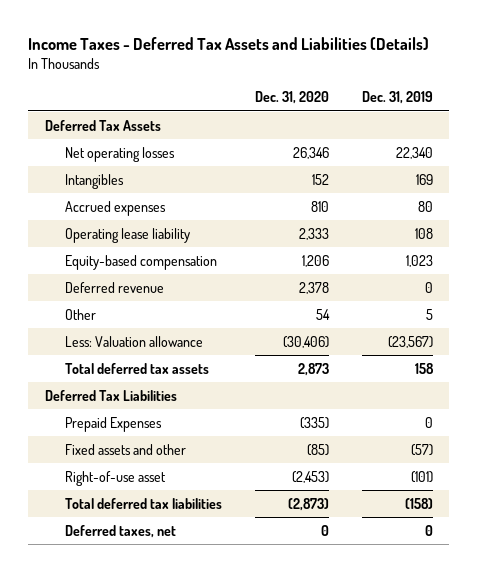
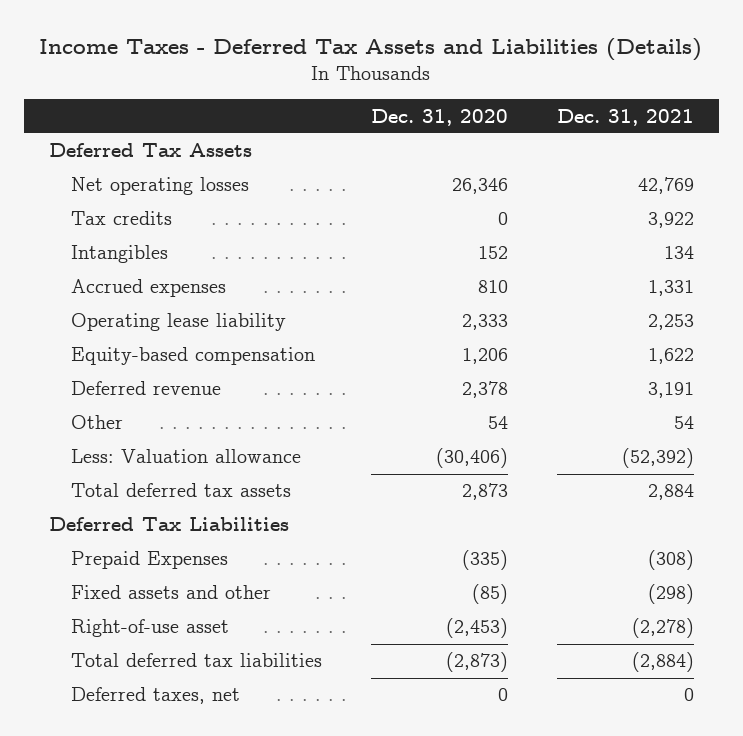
- | Dec. 31, 2020 | Dec. 31, 2019
+ | Dec. 31, 2020 | Dec. 31, 2021
+ Tax credits | 0 | 3,922

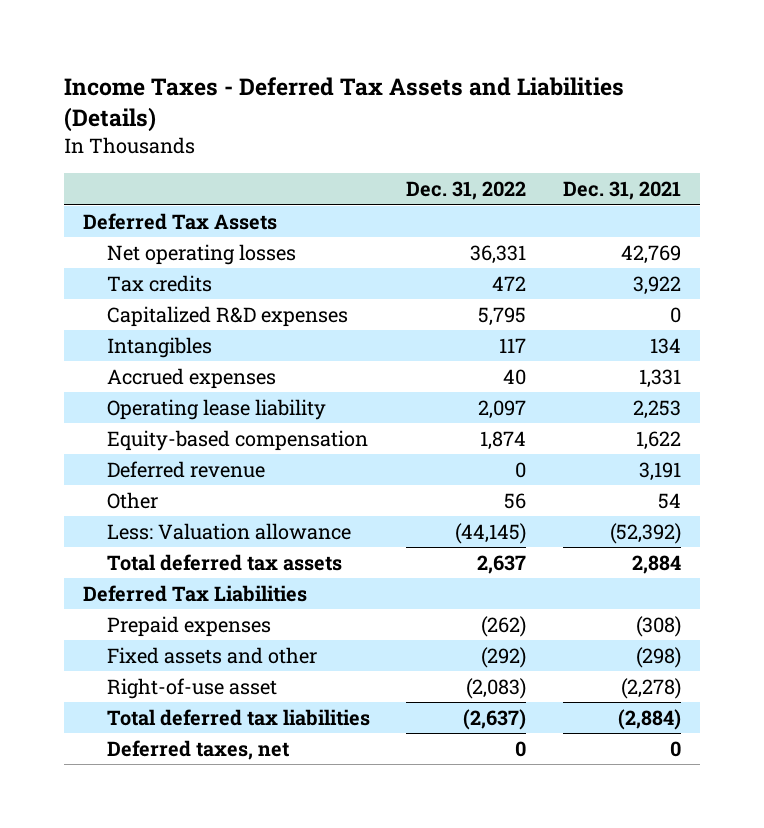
- | Dec. 31, 2020 | Dec. 31, 2021
+ | Dec. 31, 2022 | Dec. 31, 2021
+ Capitalized R&D expenses | 5,795 | 0
- Prepaid Expenses | (335) | (308)
+ Prepaid expenses | (262) | (308)

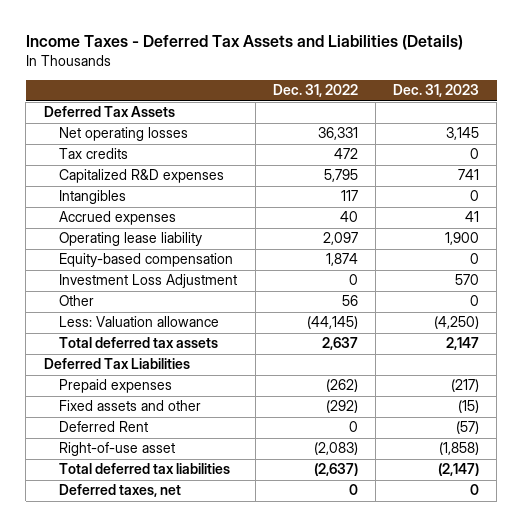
- | Dec. 31, 2022 | Dec. 31, 2021
+ | Dec. 31, 2022 | Dec. 31, 2023
- Deferred revenue | 0 | 3,191
+ Investment Loss Adjustment | 0 | 570
+ Deferred Rent | 0 | (57)

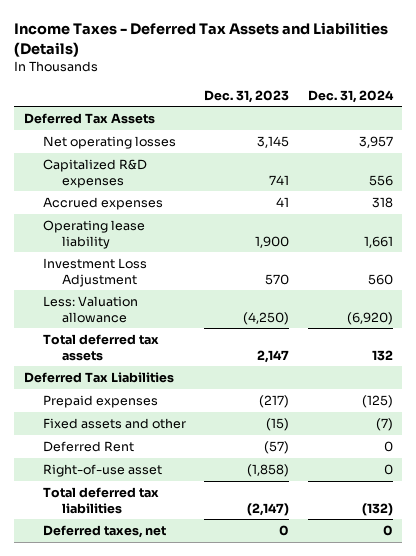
- | Dec. 31, 2022 | Dec. 31, 2023
+ | Dec. 31, 2023 | Dec. 31, 2024
- Tax credits | 472 | 0
- Intangibles | 117 | 0
- Equity-based compensation | 1,874 | 0
- Other | 56 | 0

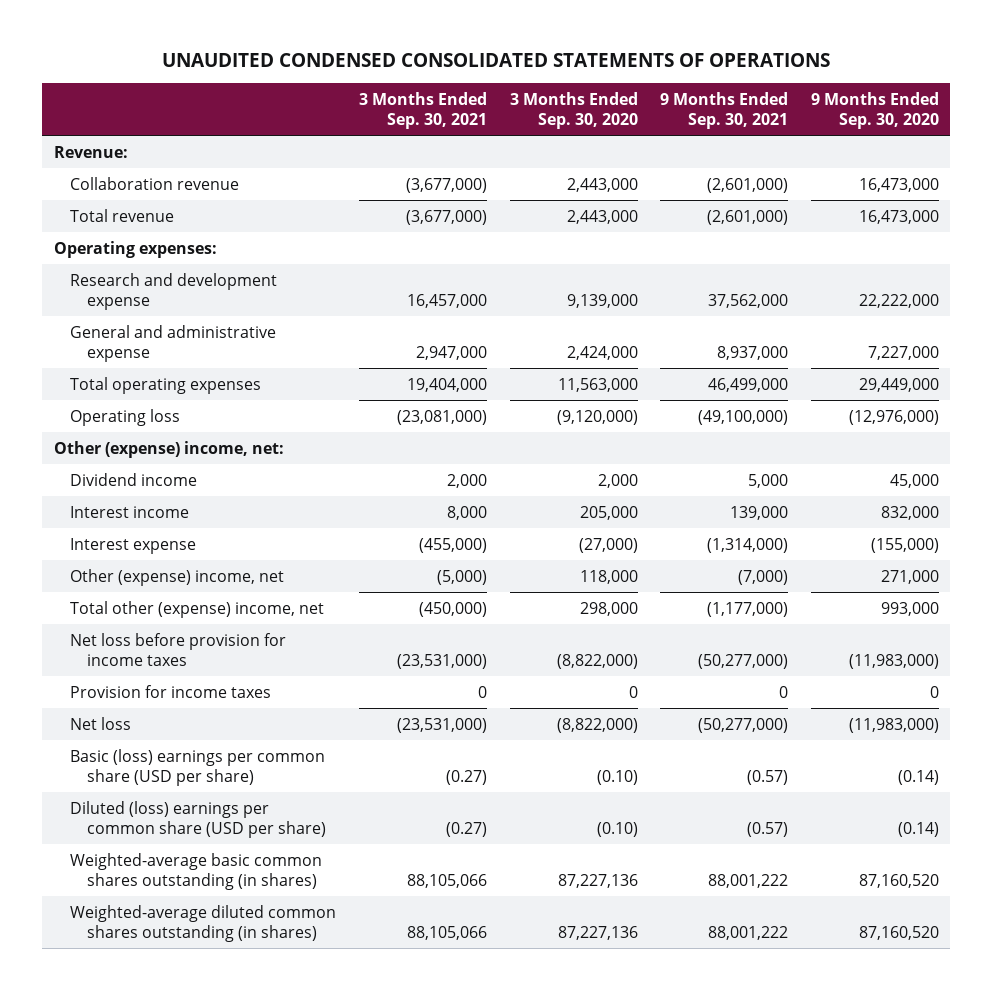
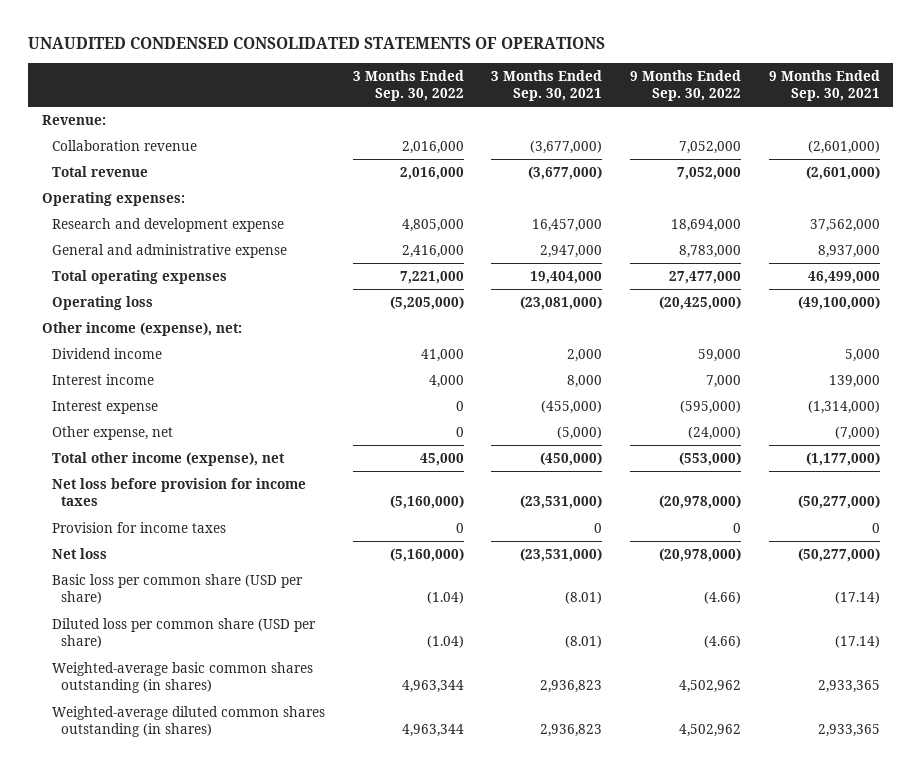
- | 3 Months Ended Sep. 30, 2021 | 3 Months Ended Sep. 30, 2020 | 9 Months Ended Sep. 30, 2021 | 9 Months Ended Sep. 30, 2020
+ | 3 Months Ended Sep. 30, 2022 | 3 Months Ended Sep. 30, 2021 | 9 Months Ended Sep. 30, 2022 | 9 Months Ended Sep. 30, 2021
- Other (expense) income, net:
+ Other income (expense), net:
- Other (expense) income, net | (5,000) | 118,000 | (7,000) | 271,000
- Total other (expense) income, net | (450,000) | 298,000 | (1,177,000) | 993,000
+ Other expense, net | 0 | (5,000) | (24,000) | (7,000)
+ Total other income (expense), net | 45,000 | (450,000) | (553,000) | (1,177,000)
- Basic (loss) earnings per common share (USD per share) | (0.27) | (0.10) | (0.57) | (0.14)
- Diluted (loss) earnings per common share (USD per share) | (0.27) | (0.10) | (0.57) | (0.14)
- Weighted-average basic common shares outstanding (in shares) | 88,105,066 | 87,227,136 | 88,001,222 | 87,160,520
- Weighted-average diluted common shares outstanding (in shares) | 88,105,066 | 87,227,136 | 88,001,222 | 87,160,520
+ Basic loss per common share (USD per share) | (1.04) | (8.01) | (4.66) | (17.14)
+ Diluted loss per common share (USD per share) | (1.04) | (8.01) | (4.66) | (17.14)
+ Weighted-average basic common shares outstanding (in shares) | 4,963,344 | 2,936,823 | 4,502,962 | 2,933,365
+ Weighted-average diluted common shares outstanding (in shares) | 4,963,344 | 2,936,823 | 4,502,962 | 2,933,365

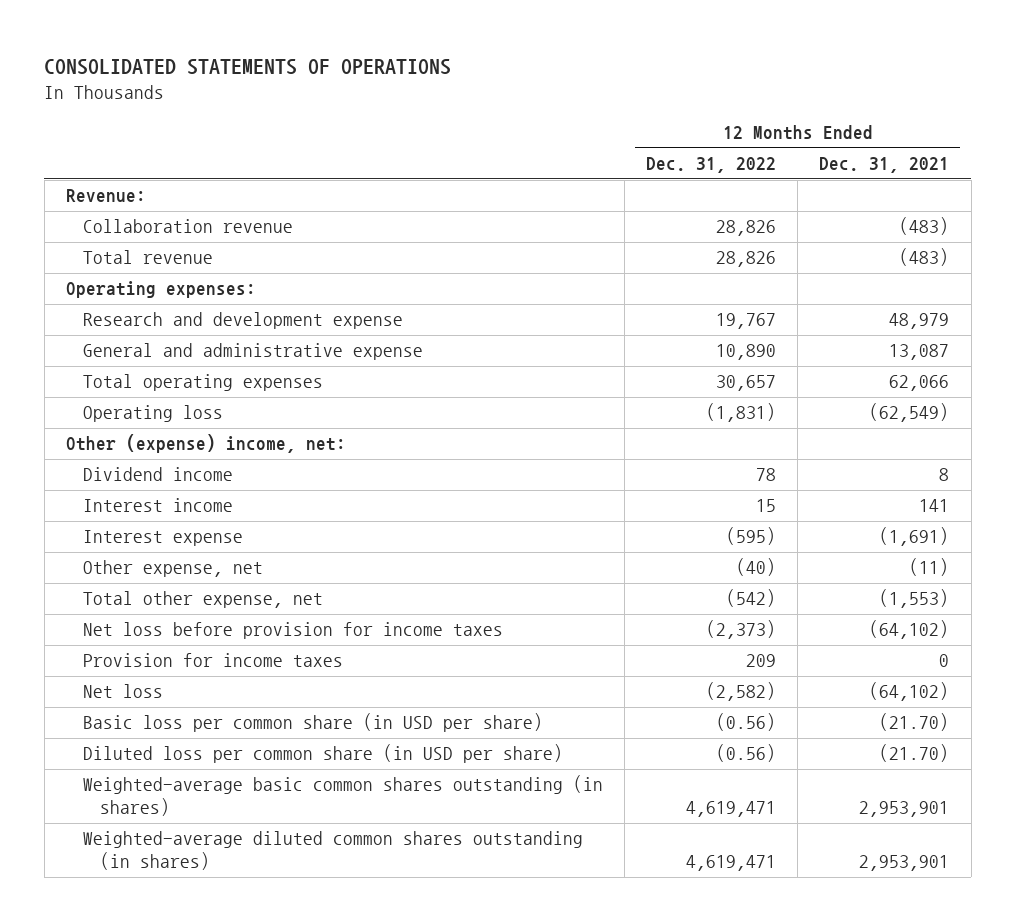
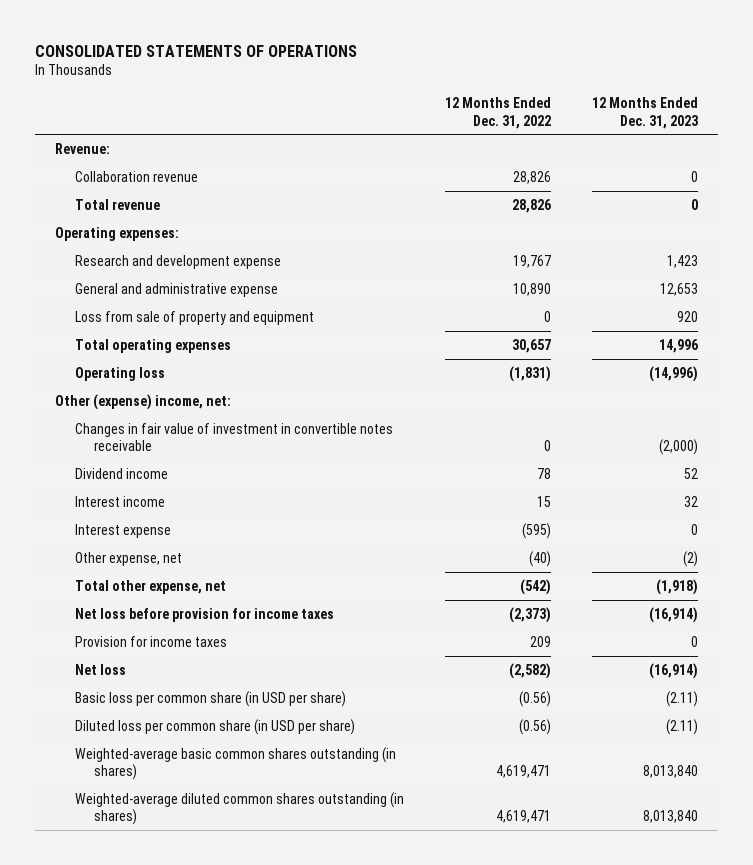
- | 12 Months Ended Dec. 31, 2022 | 12 Months Ended Dec. 31, 2021
+ | 12 Months Ended Dec. 31, 2022 | 12 Months Ended Dec. 31, 2023
+ Loss from sale of property and equipment | 0 | 920
+ Changes in fair value of investment in convertible notes receivable | 0 | (2,000)

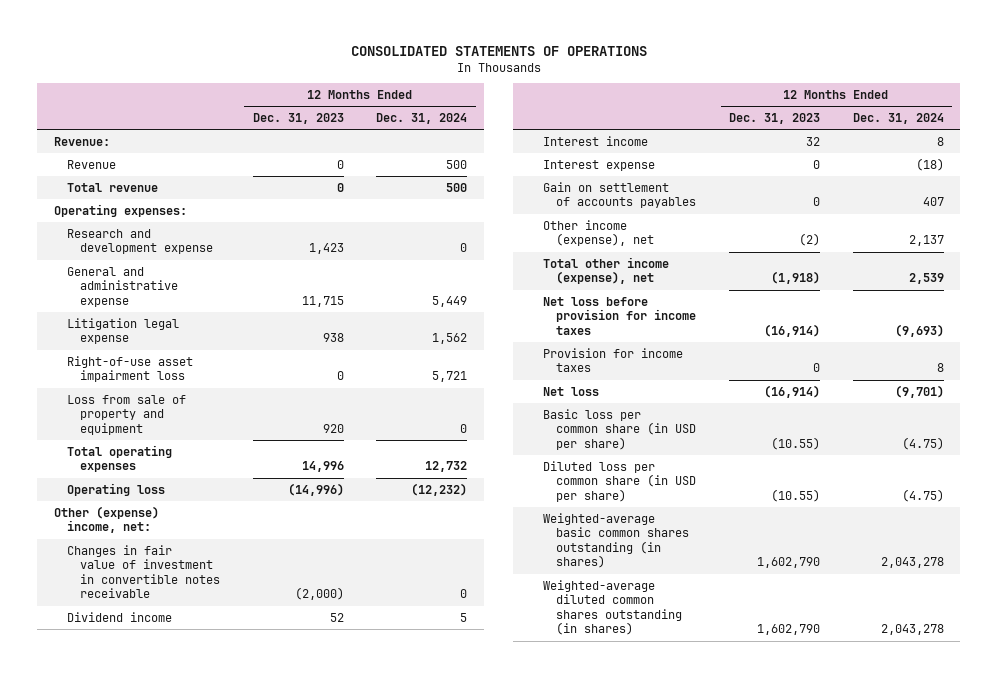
- | 12 Months Ended Dec. 31, 2022 | 12 Months Ended Dec. 31, 2023
+ | 12 Months Ended Dec. 31, 2023 | 12 Months Ended Dec. 31, 2024
- Collaboration revenue | 28,826 | 0
+ Revenue | 0 | 500
- General and administrative expense | 10,890 | 12,653
+ General and administrative expense | 11,715 | 5,449
+ Litigation legal expense | 938 | 1,562
+ Right-of-use asset impairment loss | 0 | 5,721
- Other expense, net | (40) | (2)
- Total other expense, net | (542) | (1,918)
+ Gain on settlement of accounts payables | 0 | 407
+ Other income (expense), net | (2) | 2,137
+ Total other income (expense), net | (1,918) | 2,539
- Basic loss per common share (in USD per share) | (0.56) | (2.11)
- Diluted loss per common share (in USD per share) | (0.56) | (2.11)
- Weighted-average basic common shares outstanding (in shares) | 4,619,471 | 8,013,840
- Weighted-average diluted common shares outstanding (in shares) | 4,619,471 | 8,013,840
+ Basic loss per common share (in USD per share) | (10.55) | (4.75)
+ Diluted loss per common share (in USD per share) | (10.55) | (4.75)
+ Weighted-average basic common shares outstanding (in shares) | 1,602,790 | 2,043,278
+ Weighted-average diluted common shares outstanding (in shares) | 1,602,790 | 2,043,278

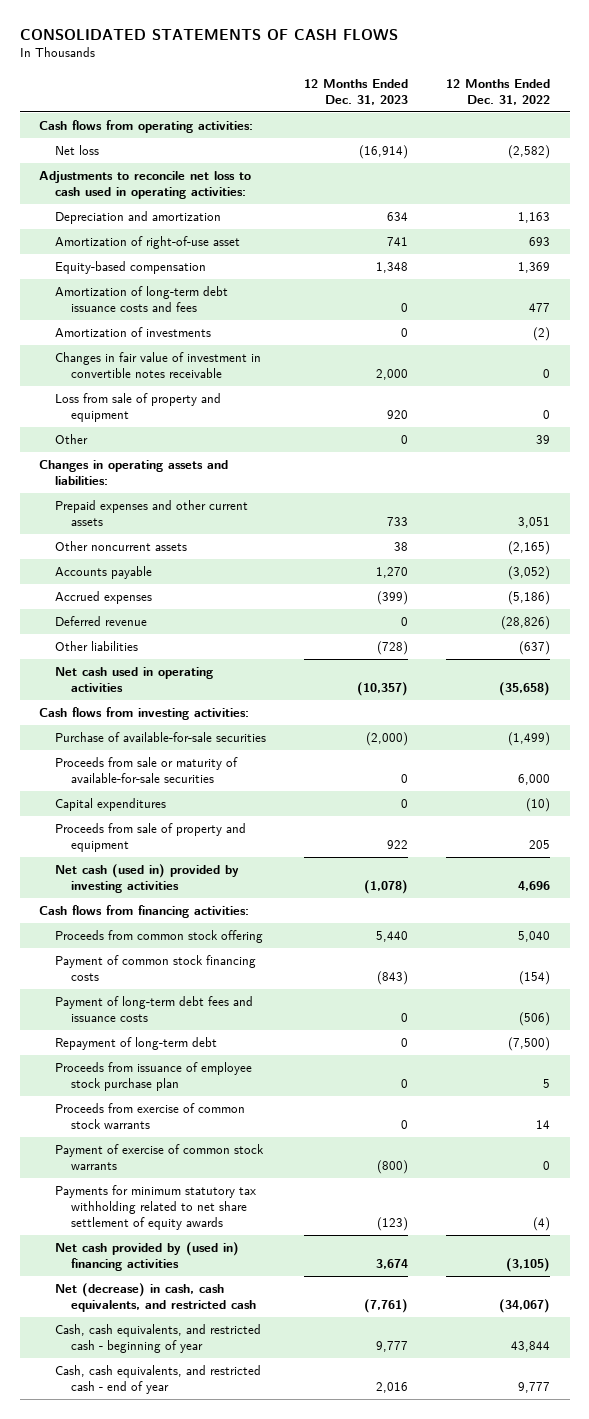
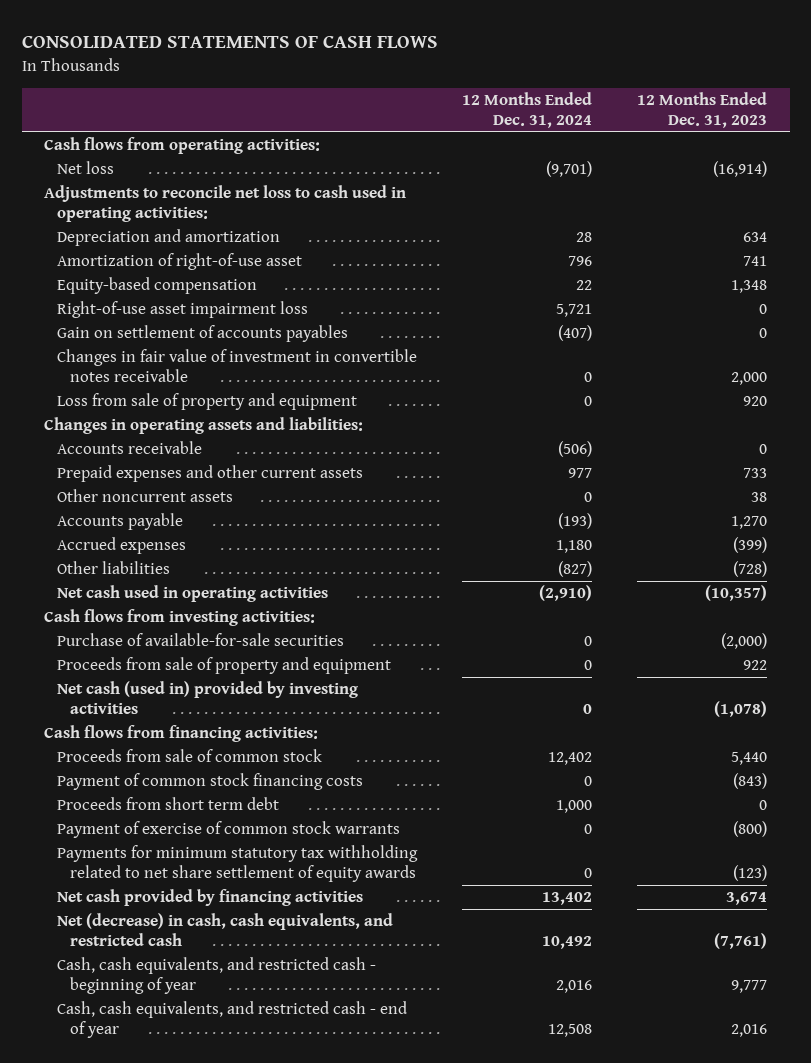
- | 12 Months Ended Dec. 31, 2023 | 12 Months Ended Dec. 31, 2022
+ | 12 Months Ended Dec. 31, 2024 | 12 Months Ended Dec. 31, 2023
- Amortization of long-term debt issuance costs and fees | 0 | 477
- Amortization of investments | 0 | (2)
+ Right-of-use asset impairment loss | 5,721 | 0
+ Gain on settlement of accounts payables | (407) | 0
- Other | 0 | 39
+ Accounts receivable | (506) | 0
- Deferred revenue | 0 | (28,826)
- Proceeds from sale or maturity of available-for-sale securities | 0 | 6,000
- Capital expenditures | 0 | (10)
- Proceeds from common stock offering | 5,440 | 5,040
+ Proceeds from sale of common stock | 12,402 | 5,440
- Payment of long-term debt fees and issuance costs | 0 | (506)
- Repayment of long-term debt | 0 | (7,500)
- Proceeds from issuance of employee stock purchase plan | 0 | 5
- Proceeds from exercise of common stock warrants | 0 | 14
+ Proceeds from short term debt | 1,000 | 0
- Net cash provided by (used in) financing activities | 3,674 | (3,105)
+ Net cash provided by financing activities | 13,402 | 3,674

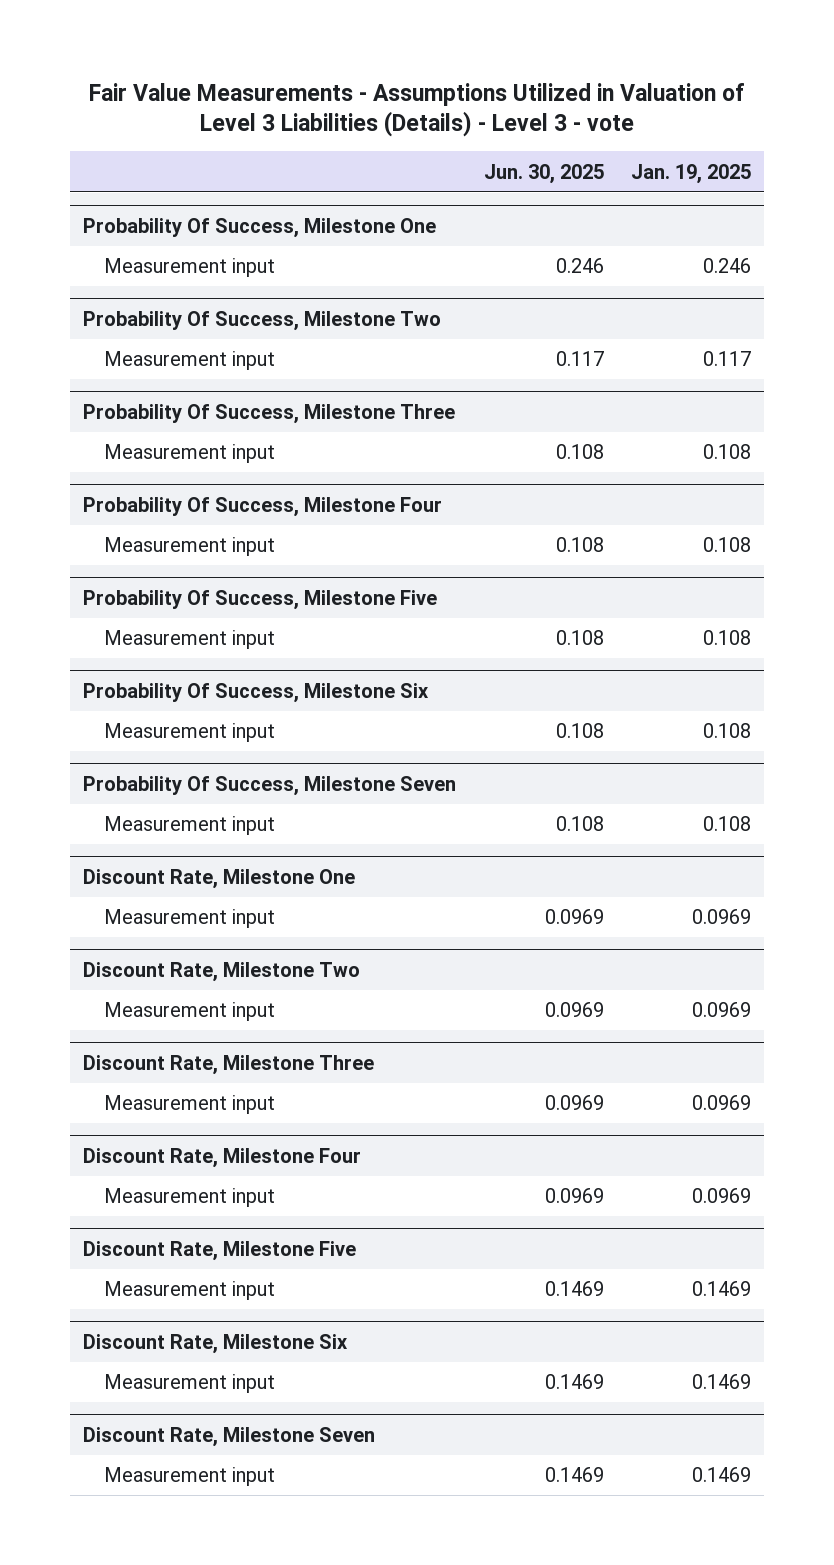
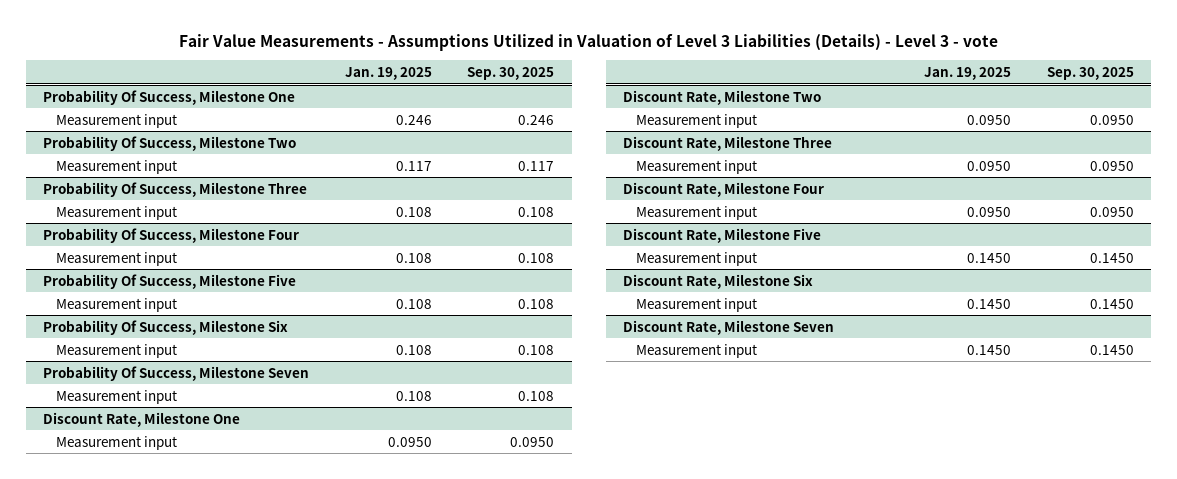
- | Jun. 30, 2025 | Jan. 19, 2025
+ | Jan. 19, 2025 | Sep. 30, 2025
@ Discount Rate, Milestone One
- Measurement input | 0.0969 | 0.0969
+ Measurement input | 0.0950 | 0.0950
@ Discount Rate, Milestone Two
- Measurement input | 0.0969 | 0.0969
+ Measurement input | 0.0950 | 0.0950
@ Discount Rate, Milestone Three
- Measurement input | 0.0969 | 0.0969
+ Measurement input | 0.0950 | 0.0950
@ Discount Rate, Milestone Four
- Measurement input | 0.0969 | 0.0969
+ Measurement input | 0.0950 | 0.0950
@ Discount Rate, Milestone Five
- Measurement input | 0.1469 | 0.1469
+ Measurement input | 0.1450 | 0.1450
@ Discount Rate, Milestone Six
- Measurement input | 0.1469 | 0.1469
+ Measurement input | 0.1450 | 0.1450
@ Discount Rate, Milestone Seven
- Measurement input | 0.1469 | 0.1469
+ Measurement input | 0.1450 | 0.1450

